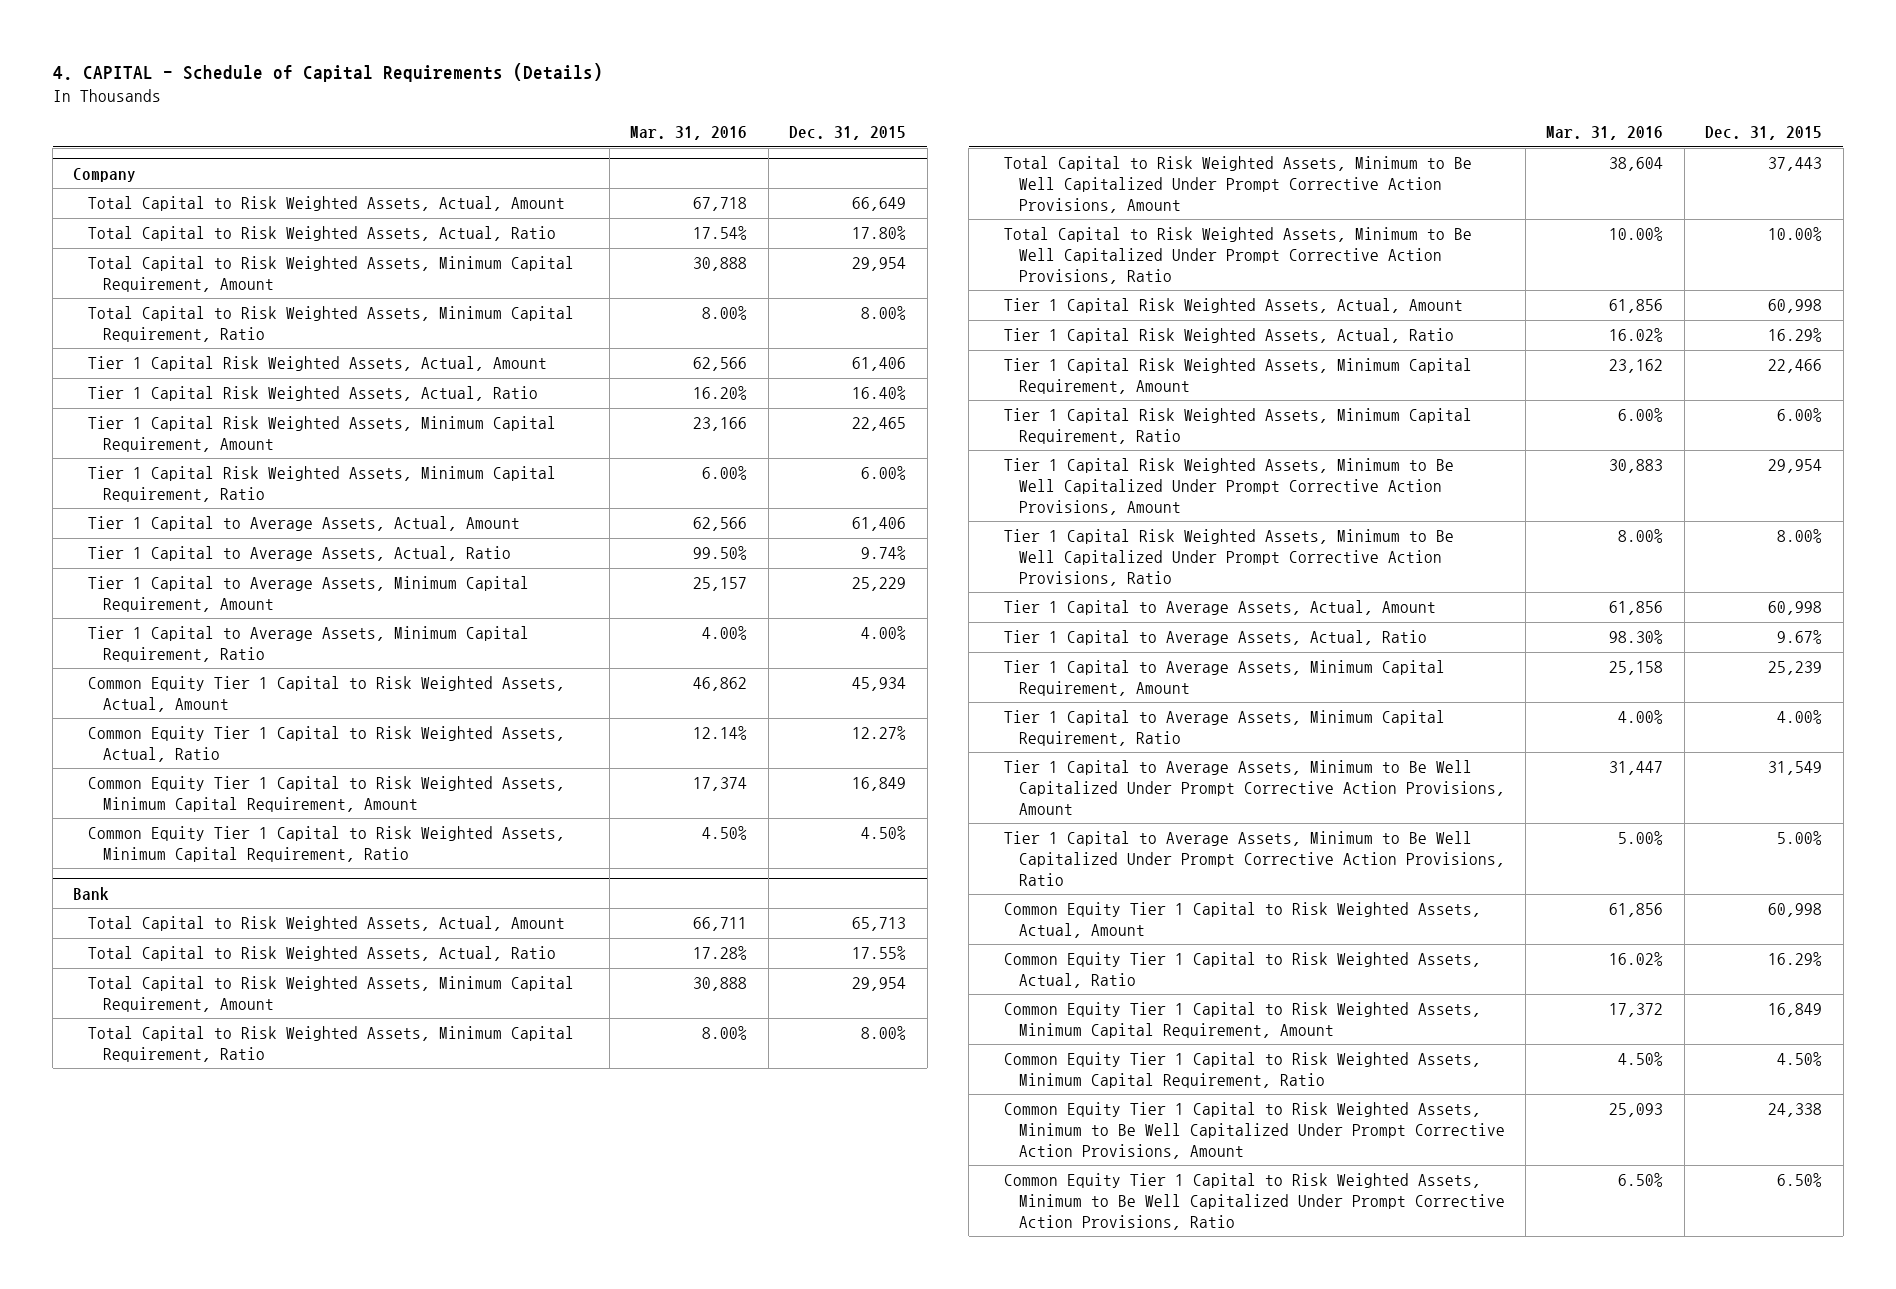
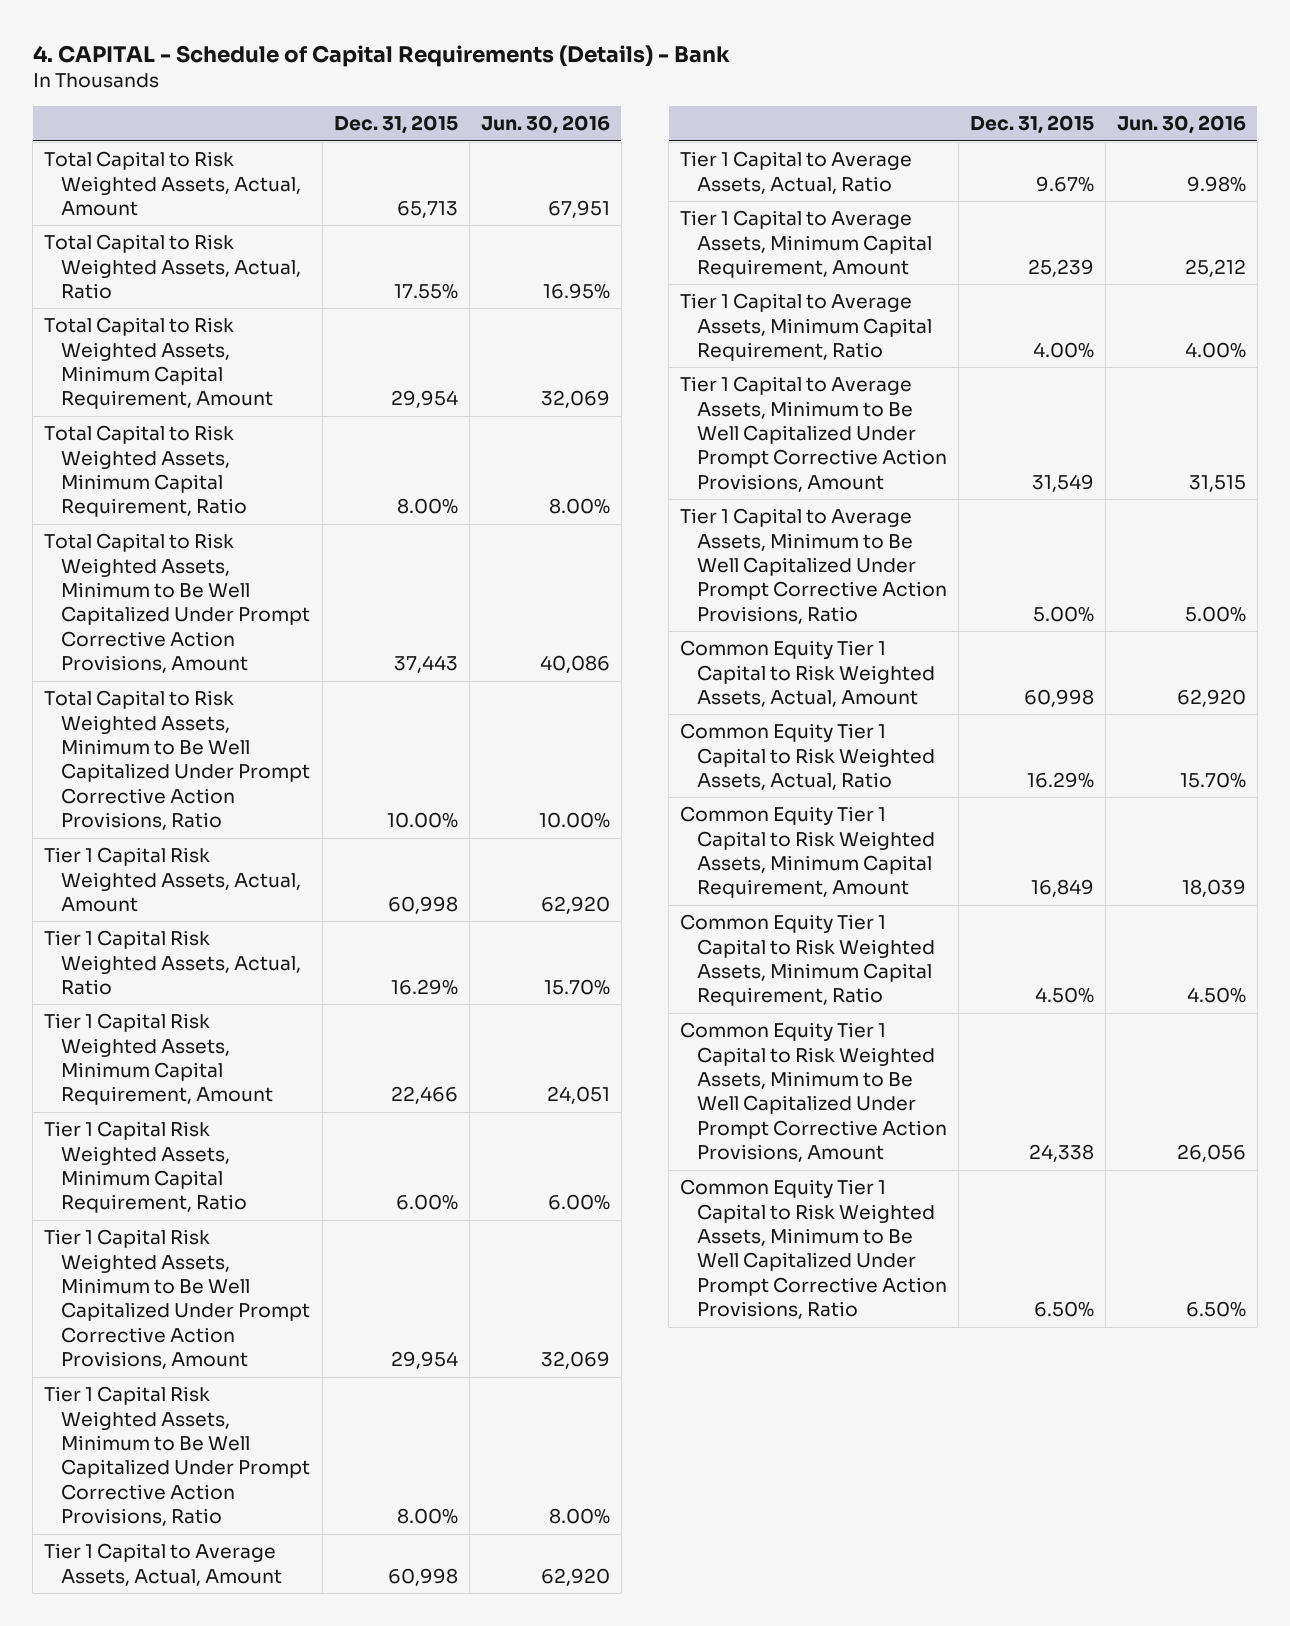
- 4. CAPITAL - Schedule of Capital Requirements (Details)
+ 4. CAPITAL - Schedule of Capital Requirements (Details) - Bank
- | Mar. 31, 2016 | Dec. 31, 2015
+ | Dec. 31, 2015 | Jun. 30, 2016
- Company
- Total Capital to Risk Weighted Assets, Actual, Amount | 67,718 | 66,649
- Total Capital to Risk Weighted Assets, Actual, Ratio | 17.54% | 17.80%
- Total Capital to Risk Weighted Assets, Minimum Capital Requirement, Amount | 30,888 | 29,954
- Total Capital to Risk Weighted Assets, Minimum Capital Requirement, Ratio | 8.00% | 8.00%
- Tier 1 Capital Risk Weighted Assets, Actual, Amount | 62,566 | 61,406
- Tier 1 Capital Risk Weighted Assets, Actual, Ratio | 16.20% | 16.40%
- Tier 1 Capital Risk Weighted Assets, Minimum Capital Requirement, Amount | 23,166 | 22,465
- Tier 1 Capital Risk Weighted Assets, Minimum Capital Requirement, Ratio | 6.00% | 6.00%
- Tier 1 Capital to Average Assets, Actual, Amount | 62,566 | 61,406
- Tier 1 Capital to Average Assets, Actual, Ratio | 99.50% | 9.74%
- Tier 1 Capital to Average Assets, Minimum Capital Requirement, Amount | 25,157 | 25,229
- Tier 1 Capital to Average Assets, Minimum Capital Requirement, Ratio | 4.00% | 4.00%
- Common Equity Tier 1 Capital to Risk Weighted Assets, Actual, Amount | 46,862 | 45,934
- Common Equity Tier 1 Capital to Risk Weighted Assets, Actual, Ratio | 12.14% | 12.27%
- Common Equity Tier 1 Capital to Risk Weighted Assets, Minimum Capital Requirement, Amount | 17,374 | 16,849
- Common Equity Tier 1 Capital to Risk Weighted Assets, Minimum Capital Requirement, Ratio | 4.50% | 4.50%
- Bank

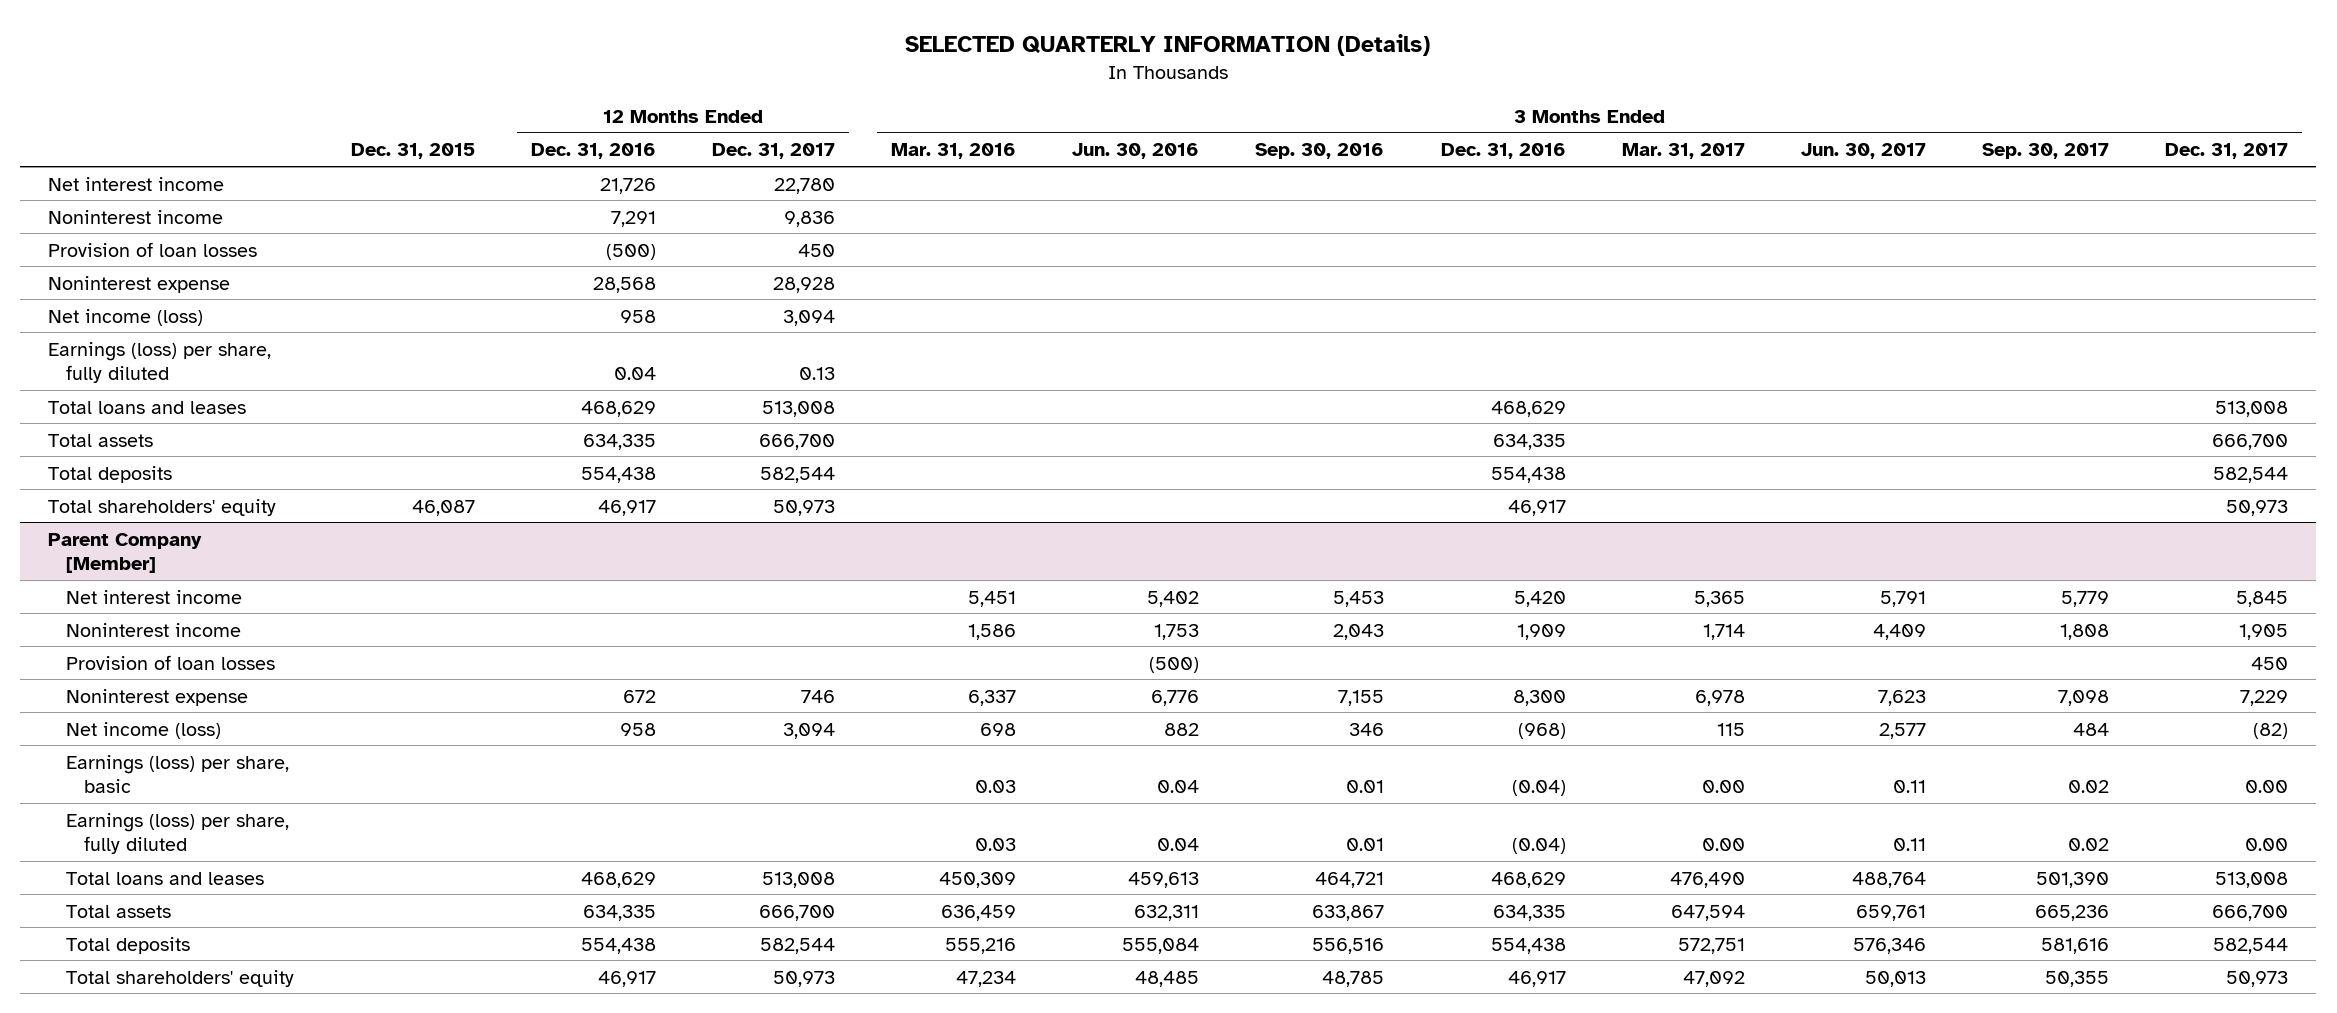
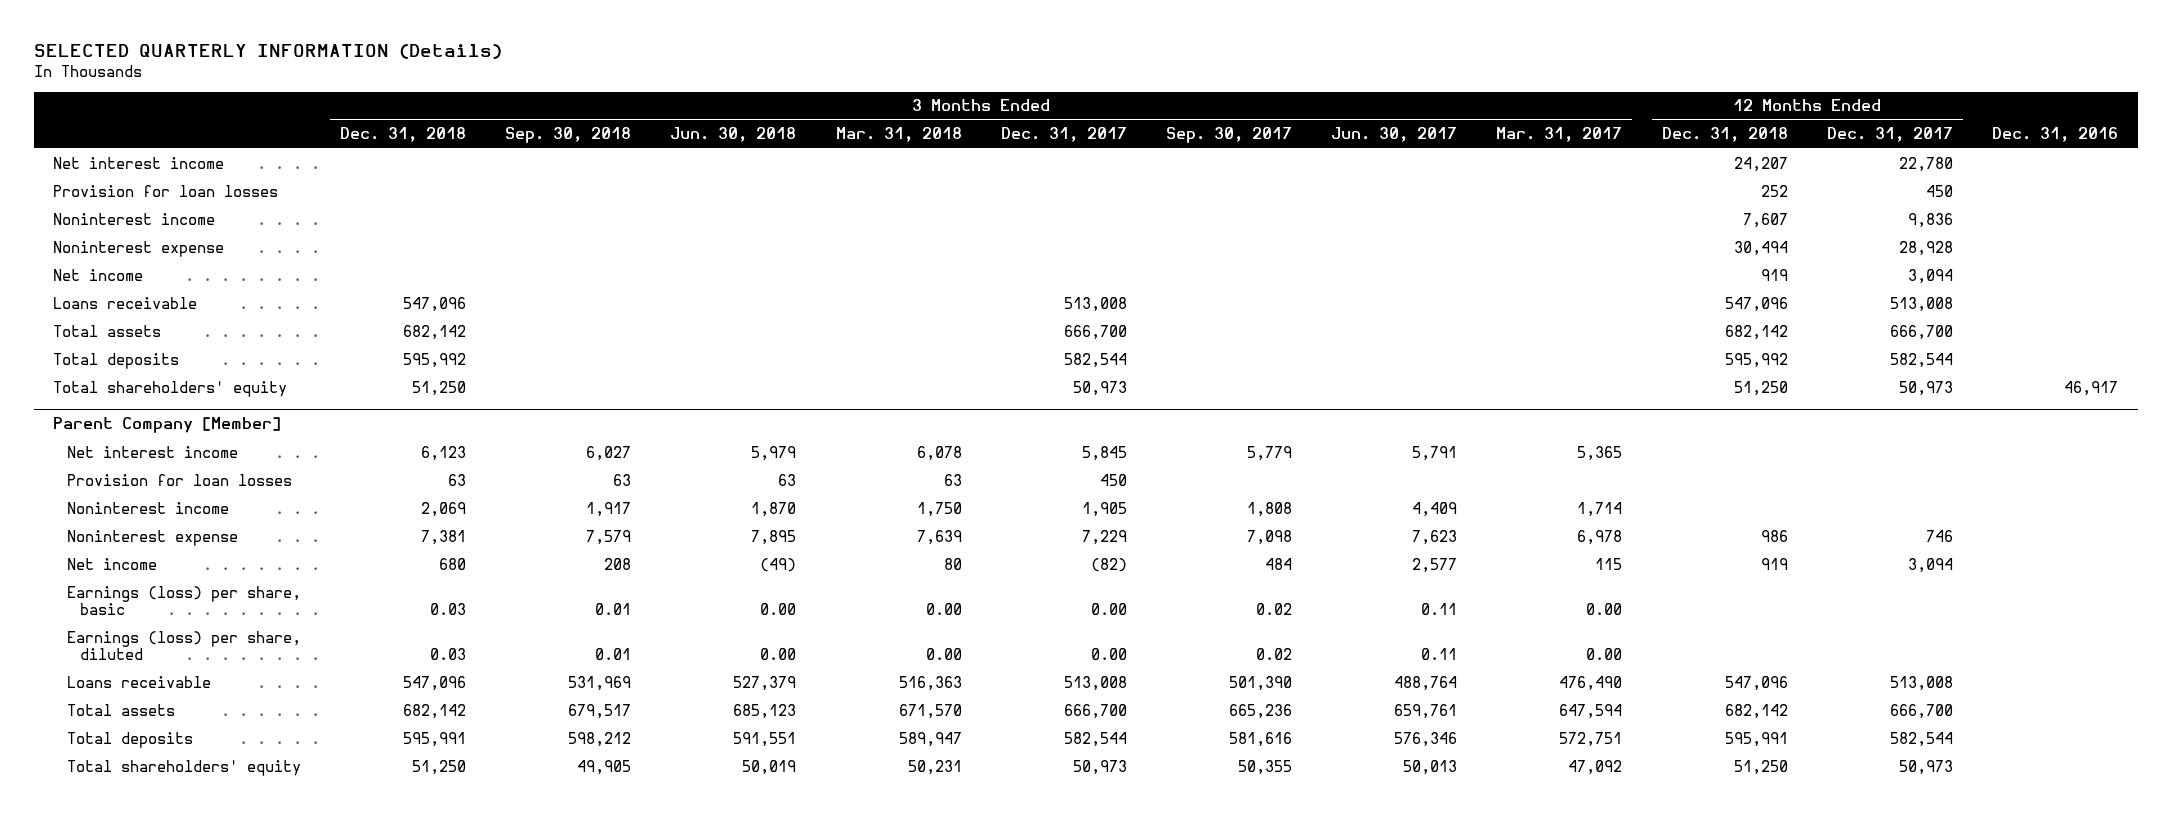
- | Dec. 31, 2015 | 12 Months Ended Dec. 31, 2016 | 12 Months Ended Dec. 31, 2017 | 3 Months Ended Mar. 31, 2016 | 3 Months Ended Jun. 30, 2016 | 3 Months Ended Sep. 30, 2016 | 3 Months Ended Dec. 31, 2016 | 3 Months Ended Mar. 31, 2017 | 3 Months Ended Jun. 30, 2017 | 3 Months Ended Sep. 30, 2017 | 3 Months Ended Dec. 31, 2017
+ | 3 Months Ended Dec. 31, 2018 | 3 Months Ended Sep. 30, 2018 | 3 Months Ended Jun. 30, 2018 | 3 Months Ended Mar. 31, 2018 | 3 Months Ended Dec. 31, 2017 | 3 Months Ended Sep. 30, 2017 | 3 Months Ended Jun. 30, 2017 | 3 Months Ended Mar. 31, 2017 | 12 Months Ended Dec. 31, 2018 | 12 Months Ended Dec. 31, 2017 | Dec. 31, 2016
+ Provision for loan losses | | | | | | | | | 252 | 450 |
- Provision of loan losses | | (500) | 450 | | | | | | | |
- Net income (loss) | | 958 | 3,094 | | | | | | | |
- Earnings (loss) per share, fully diluted | | 0.04 | 0.13 | | | | | | | |
- Total loans and leases | | 468,629 | 513,008 | | | | 468,629 | | | | 513,008
+ Net income | | | | | | | | | 919 | 3,094 |
+ Loans receivable | 547,096 | | | | 513,008 | | | | 547,096 | 513,008 |
@ Parent Company [Member]
+ Provision for loan losses | 63 | 63 | 63 | 63 | 450 | | | | | |
- Provision of loan losses | | | | | (500) | | | | | | 450
- Net income (loss) | | 958 | 3,094 | 698 | 882 | 346 | (968) | 115 | 2,577 | 484 | (82)
+ Net income | 680 | 208 | (49) | 80 | (82) | 484 | 2,577 | 115 | 919 | 3,094 |
- Earnings (loss) per share, fully diluted | | | | 0.03 | 0.04 | 0.01 | (0.04) | 0.00 | 0.11 | 0.02 | 0.00
- Total loans and leases | | 468,629 | 513,008 | 450,309 | 459,613 | 464,721 | 468,629 | 476,490 | 488,764 | 501,390 | 513,008
+ Earnings (loss) per share, diluted | 0.03 | 0.01 | 0.00 | 0.00 | 0.00 | 0.02 | 0.11 | 0.00 | | |
+ Loans receivable | 547,096 | 531,969 | 527,379 | 516,363 | 513,008 | 501,390 | 488,764 | 476,490 | 547,096 | 513,008 |

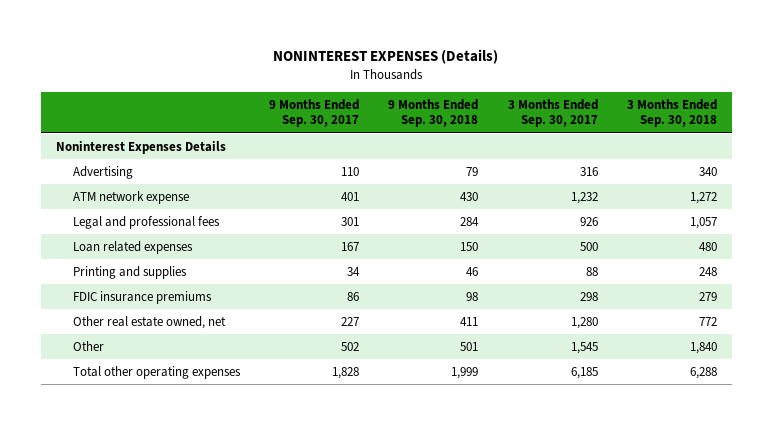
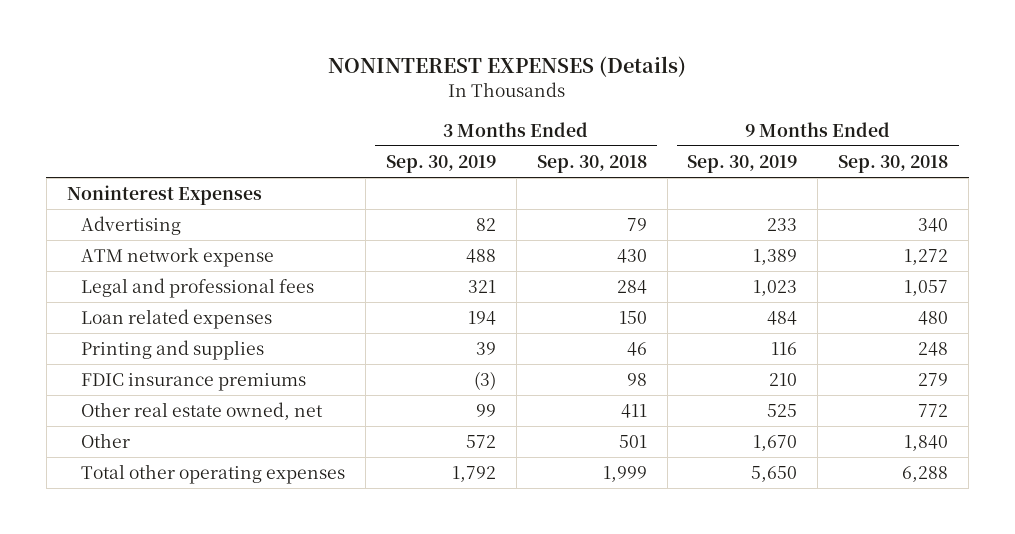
- | 9 Months Ended Sep. 30, 2017 | 9 Months Ended Sep. 30, 2018 | 3 Months Ended Sep. 30, 2017 | 3 Months Ended Sep. 30, 2018
+ | 3 Months Ended Sep. 30, 2019 | 3 Months Ended Sep. 30, 2018 | 9 Months Ended Sep. 30, 2019 | 9 Months Ended Sep. 30, 2018
- Noninterest Expenses Details
- Advertising | 110 | 79 | 316 | 340
- ATM network expense | 401 | 430 | 1,232 | 1,272
- Legal and professional fees | 301 | 284 | 926 | 1,057
- Loan related expenses | 167 | 150 | 500 | 480
- Printing and supplies | 34 | 46 | 88 | 248
- FDIC insurance premiums | 86 | 98 | 298 | 279
- Other real estate owned, net | 227 | 411 | 1,280 | 772
- Other | 502 | 501 | 1,545 | 1,840
- Total other operating expenses | 1,828 | 1,999 | 6,185 | 6,288
+ Noninterest Expenses
+ Advertising | 82 | 79 | 233 | 340
+ ATM network expense | 488 | 430 | 1,389 | 1,272
+ Legal and professional fees | 321 | 284 | 1,023 | 1,057
+ Loan related expenses | 194 | 150 | 484 | 480
+ Printing and supplies | 39 | 46 | 116 | 248
+ FDIC insurance premiums | (3) | 98 | 210 | 279
+ Other real estate owned, net | 99 | 411 | 525 | 772
+ Other | 572 | 501 | 1,670 | 1,840
+ Total other operating expenses | 1,792 | 1,999 | 5,650 | 6,288

